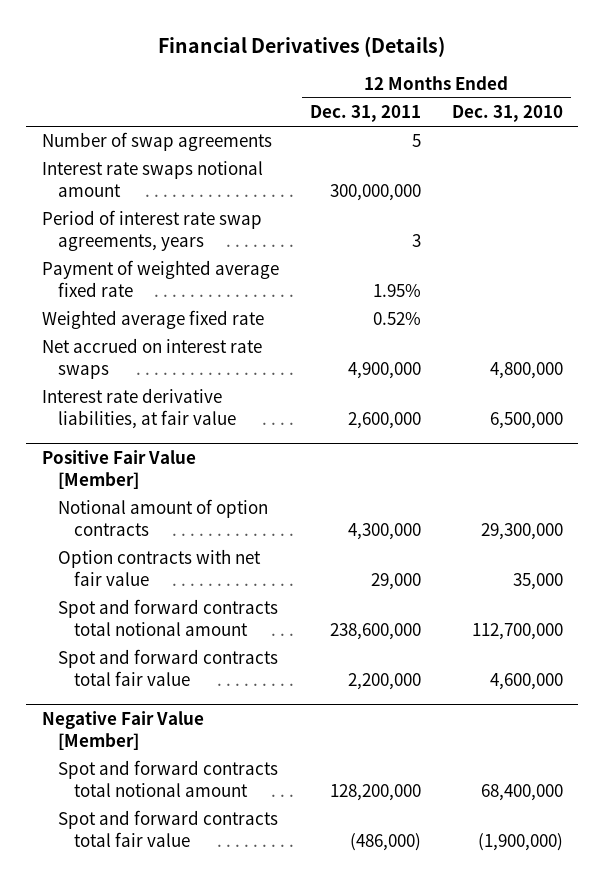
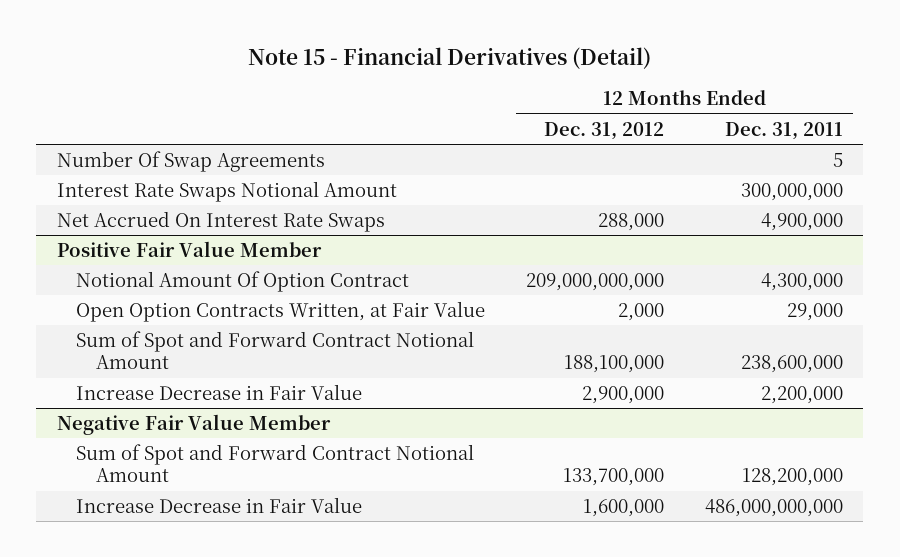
- Financial Derivatives (Details)
+ Note 15 - Financial Derivatives (Detail)
- | 12 Months Ended Dec. 31, 2011 | 12 Months Ended Dec. 31, 2010
+ | 12 Months Ended Dec. 31, 2012 | 12 Months Ended Dec. 31, 2011
- Number of swap agreements | 5 |
- Interest rate swaps notional amount | 300,000,000 |
- Period of interest rate swap agreements, years | 3 |
- Payment of weighted average fixed rate | 1.95% |
- Weighted average fixed rate | 0.52% |
- Net accrued on interest rate swaps | 4,900,000 | 4,800,000
- Interest rate derivative liabilities, at fair value | 2,600,000 | 6,500,000
- Positive Fair Value [Member]
- Notional amount of option contracts | 4,300,000 | 29,300,000
- Option contracts with net fair value | 29,000 | 35,000
- Spot and forward contracts total notional amount | 238,600,000 | 112,700,000
- Spot and forward contracts total fair value | 2,200,000 | 4,600,000
- Negative Fair Value [Member]
- Spot and forward contracts total notional amount | 128,200,000 | 68,400,000
- Spot and forward contracts total fair value | (486,000) | (1,900,000)
+ Number Of Swap Agreements | | 5
+ Interest Rate Swaps Notional Amount | | 300,000,000
+ Net Accrued On Interest Rate Swaps | 288,000 | 4,900,000
+ Positive Fair Value Member
+ Notional Amount Of Option Contract | 209,000,000,000 | 4,300,000
+ Open Option Contracts Written, at Fair Value | 2,000 | 29,000
+ Sum of Spot and Forward Contract Notional Amount | 188,100,000 | 238,600,000
+ Increase Decrease in Fair Value | 2,900,000 | 2,200,000
+ Negative Fair Value Member
+ Sum of Spot and Forward Contract Notional Amount | 133,700,000 | 128,200,000
+ Increase Decrease in Fair Value | 1,600,000 | 486,000,000,000

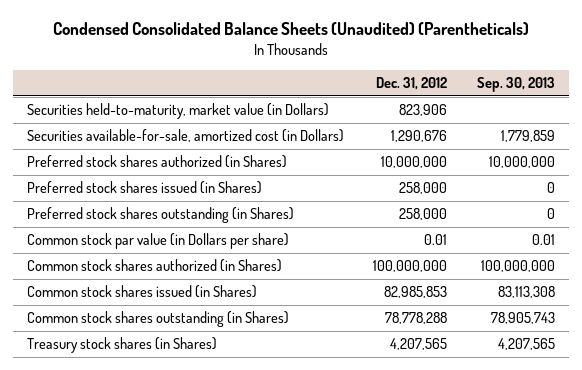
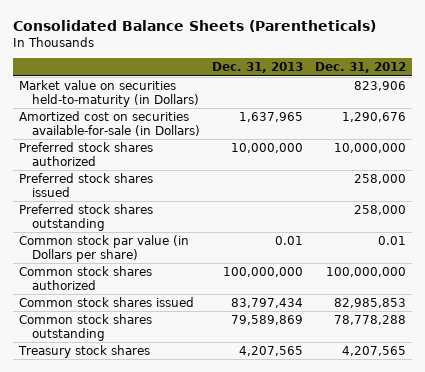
- Condensed Consolidated Balance Sheets (Unaudited) (Parentheticals)
+ Consolidated Balance Sheets (Parentheticals)
- | Dec. 31, 2012 | Sep. 30, 2013
+ | Dec. 31, 2013 | Dec. 31, 2012
- Securities held-to-maturity, market value (in Dollars) | 823,906 |
- Securities available-for-sale, amortized cost (in Dollars) | 1,290,676 | 1,779,859
- Preferred stock shares authorized (in Shares) | 10,000,000 | 10,000,000
- Preferred stock shares issued (in Shares) | 258,000 | 0
- Preferred stock shares outstanding (in Shares) | 258,000 | 0
+ Market value on securities held-to-maturity (in Dollars) | | 823,906
+ Amortized cost on securities available-for-sale (in Dollars) | 1,637,965 | 1,290,676
+ Preferred stock shares authorized | 10,000,000 | 10,000,000
+ Preferred stock shares issued | | 258,000
+ Preferred stock shares outstanding | | 258,000
- Common stock shares authorized (in Shares) | 100,000,000 | 100,000,000
- Common stock shares issued (in Shares) | 82,985,853 | 83,113,308
- Common stock shares outstanding (in Shares) | 78,778,288 | 78,905,743
- Treasury stock shares (in Shares) | 4,207,565 | 4,207,565
+ Common stock shares authorized | 100,000,000 | 100,000,000
+ Common stock shares issued | 83,797,434 | 82,985,853
+ Common stock shares outstanding | 79,589,869 | 78,778,288
+ Treasury stock shares | 4,207,565 | 4,207,565

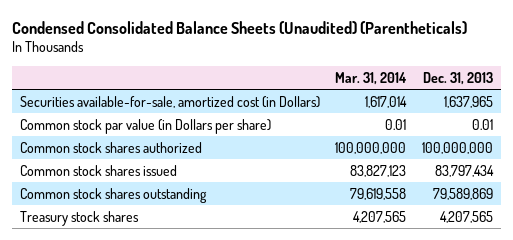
- Consolidated Balance Sheets (Parentheticals)
+ Condensed Consolidated Balance Sheets (Unaudited) (Parentheticals)
- | Dec. 31, 2013 | Dec. 31, 2012
+ | Mar. 31, 2014 | Dec. 31, 2013
- Market value on securities held-to-maturity (in Dollars) | | 823,906
- Amortized cost on securities available-for-sale (in Dollars) | 1,637,965 | 1,290,676
- Preferred stock shares authorized | 10,000,000 | 10,000,000
- Preferred stock shares issued | | 258,000
- Preferred stock shares outstanding | | 258,000
+ Securities available-for-sale, amortized cost (in Dollars) | 1,617,014 | 1,637,965

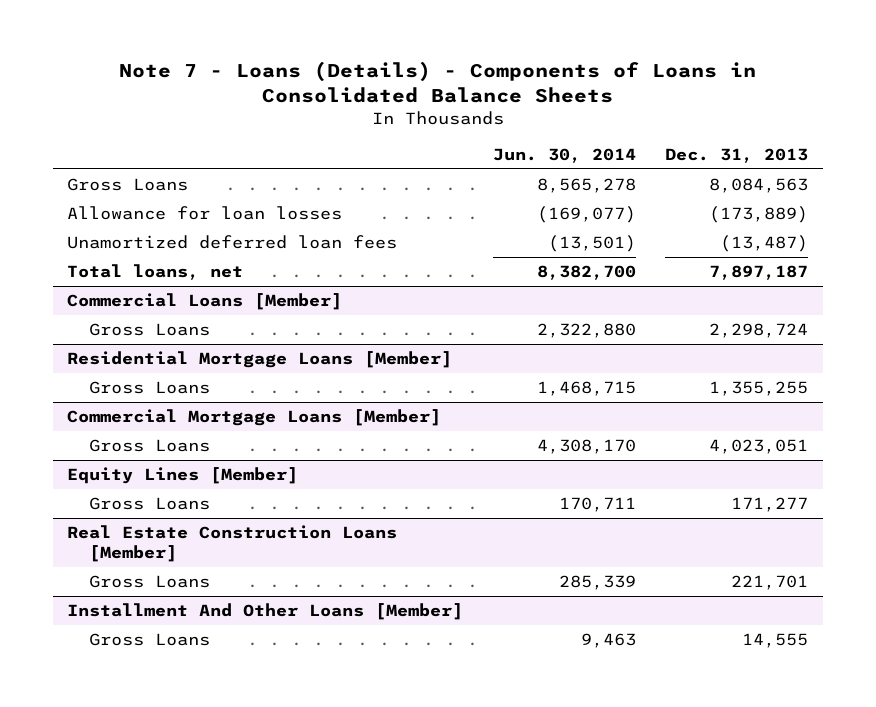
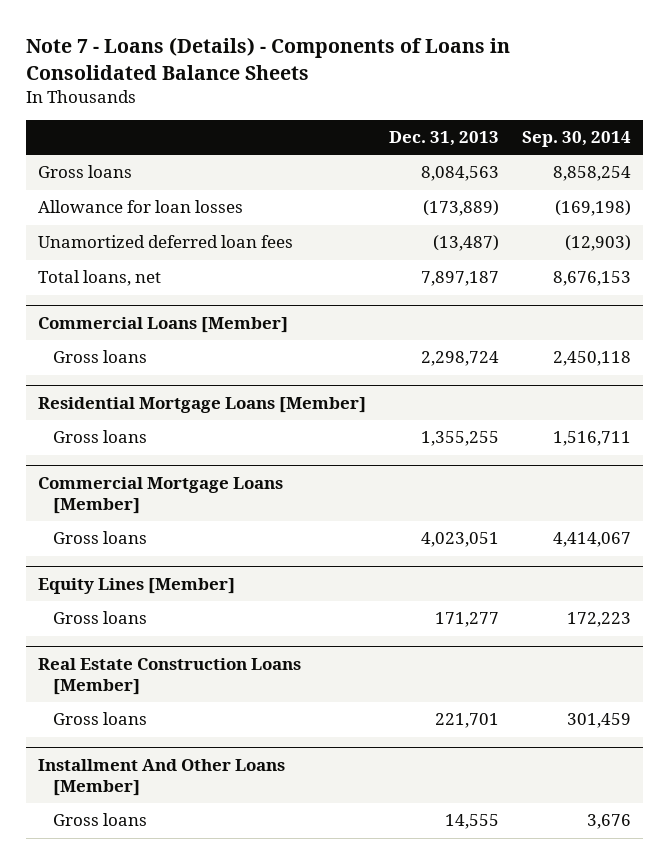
- | Jun. 30, 2014 | Dec. 31, 2013
+ | Dec. 31, 2013 | Sep. 30, 2014
- Gross Loans | 8,565,278 | 8,084,563
+ Gross loans | 8,084,563 | 8,858,254
@ Commercial Loans [Member]
- Gross Loans | 2,322,880 | 2,298,724
+ Gross loans | 2,298,724 | 2,450,118
@ Residential Mortgage Loans [Member]
- Gross Loans | 1,468,715 | 1,355,255
+ Gross loans | 1,355,255 | 1,516,711
@ Commercial Mortgage Loans [Member]
- Gross Loans | 4,308,170 | 4,023,051
+ Gross loans | 4,023,051 | 4,414,067
@ Equity Lines [Member]
- Gross Loans | 170,711 | 171,277
+ Gross loans | 171,277 | 172,223
@ Real Estate Construction Loans [Member]
- Gross Loans | 285,339 | 221,701
+ Gross loans | 221,701 | 301,459
@ Installment And Other Loans [Member]
- Gross Loans | 9,463 | 14,555
+ Gross loans | 14,555 | 3,676

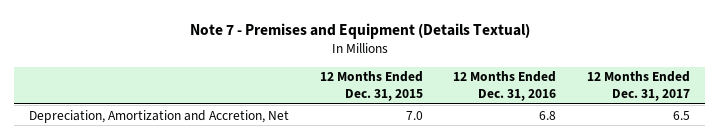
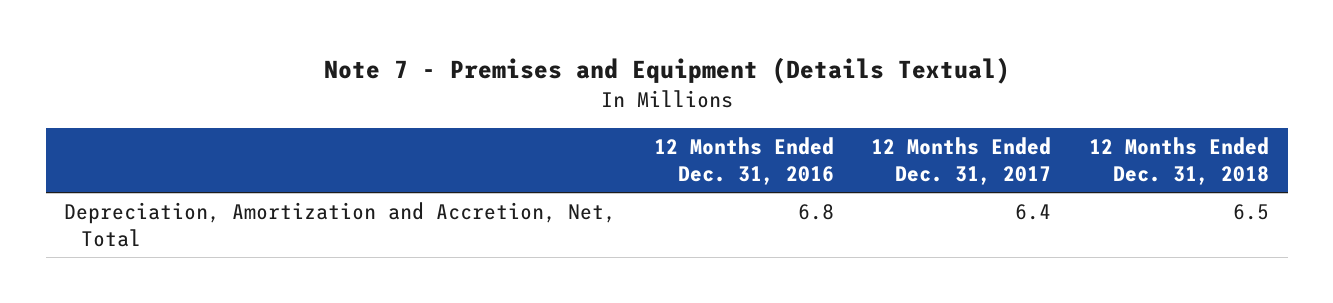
- | 12 Months Ended Dec. 31, 2015 | 12 Months Ended Dec. 31, 2016 | 12 Months Ended Dec. 31, 2017
+ | 12 Months Ended Dec. 31, 2016 | 12 Months Ended Dec. 31, 2017 | 12 Months Ended Dec. 31, 2018
- Depreciation, Amortization and Accretion, Net | 7.0 | 6.8 | 6.5
+ Depreciation, Amortization and Accretion, Net, Total | 6.8 | 6.4 | 6.5

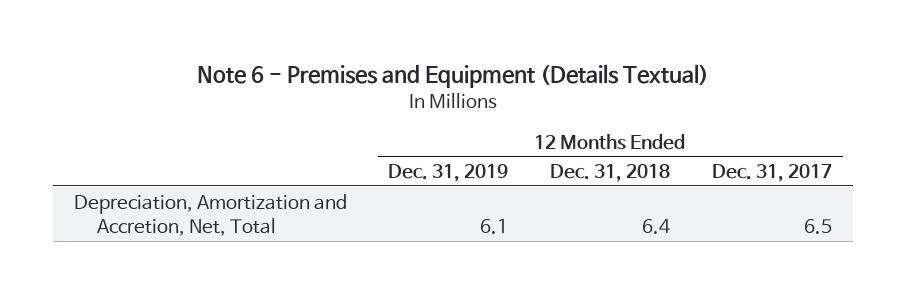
- Note 7 - Premises and Equipment (Details Textual)
+ Note 6 - Premises and Equipment (Details Textual)
- | 12 Months Ended Dec. 31, 2016 | 12 Months Ended Dec. 31, 2017 | 12 Months Ended Dec. 31, 2018
+ | 12 Months Ended Dec. 31, 2019 | 12 Months Ended Dec. 31, 2018 | 12 Months Ended Dec. 31, 2017
- Depreciation, Amortization and Accretion, Net, Total | 6.8 | 6.4 | 6.5
+ Depreciation, Amortization and Accretion, Net, Total | 6.1 | 6.4 | 6.5

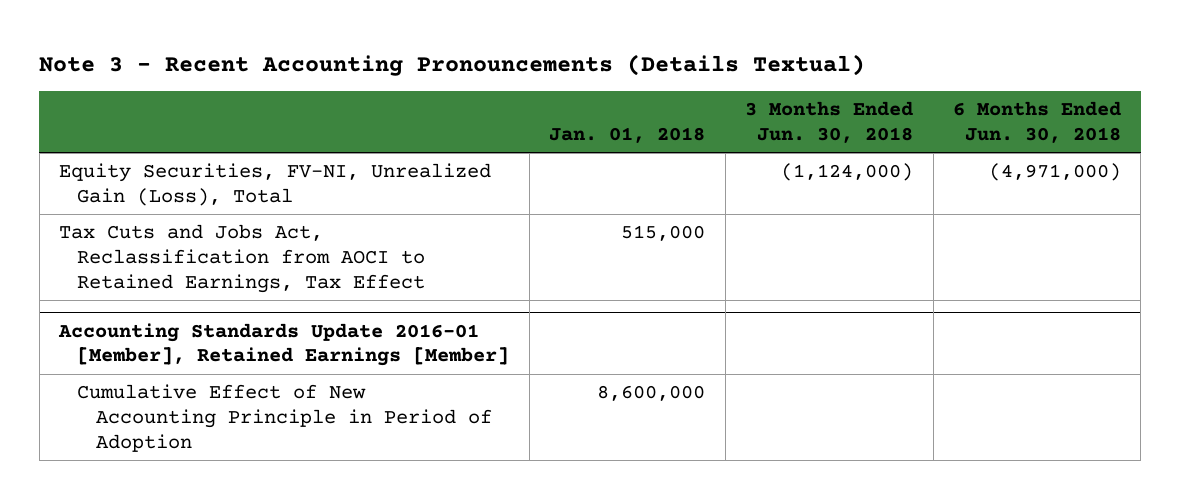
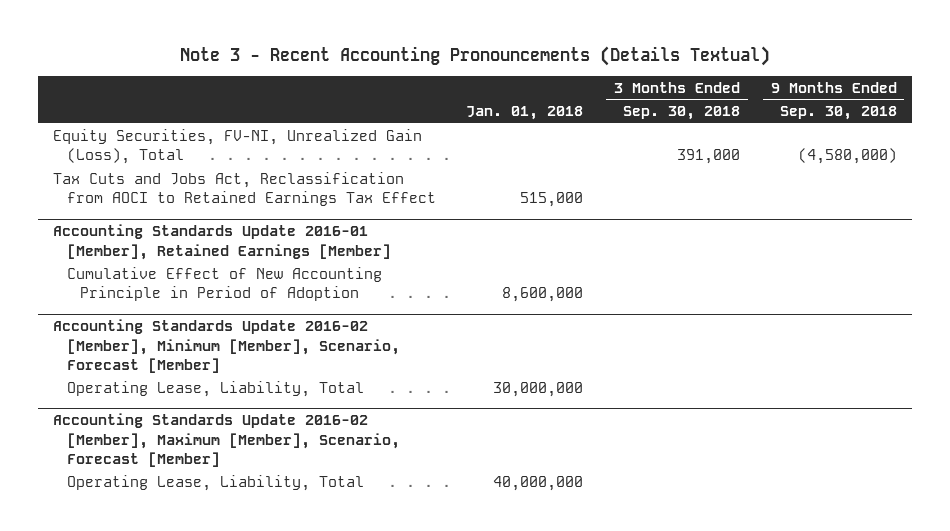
- | Jan. 01, 2018 | 3 Months Ended Jun. 30, 2018 | 6 Months Ended Jun. 30, 2018
+ | Jan. 01, 2018 | 3 Months Ended Sep. 30, 2018 | 9 Months Ended Sep. 30, 2018
- Tax Cuts and Jobs Act, Reclassification from AOCI to Retained Earnings, Tax Effect | 515,000 | |
+ Tax Cuts and Jobs Act, Reclassification from AOCI to Retained Earnings Tax Effect | 515,000 | |
+ Accounting Standards Update 2016-02 [Member], Minimum [Member], Scenario, Forecast [Member]
+ Operating Lease, Liability, Total | 30,000,000 | |
+ Accounting Standards Update 2016-02 [Member], Maximum [Member], Scenario, Forecast [Member]
+ Operating Lease, Liability, Total | 40,000,000 | |

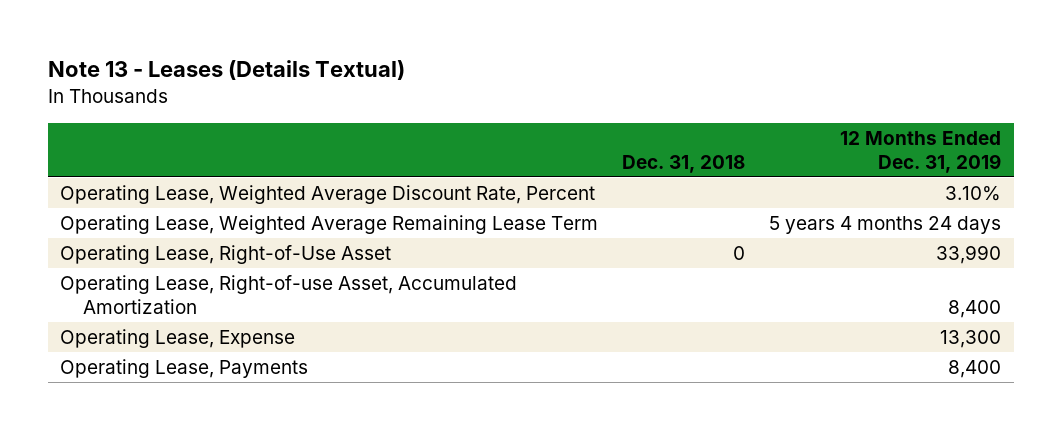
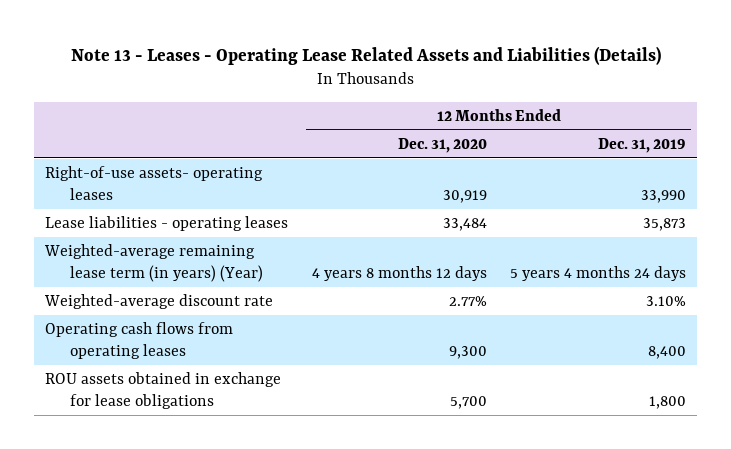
- Note 13 - Leases (Details Textual)
+ Note 13 - Leases - Operating Lease Related Assets and Liabilities (Details)
- | Dec. 31, 2018 | 12 Months Ended Dec. 31, 2019
+ | 12 Months Ended Dec. 31, 2020 | 12 Months Ended Dec. 31, 2019
- Operating Lease, Weighted Average Discount Rate, Percent | | 3.10%
- Operating Lease, Weighted Average Remaining Lease Term | | 5 years 4 months 24 days
- Operating Lease, Right-of-Use Asset | 0 | 33,990
- Operating Lease, Right-of-use Asset, Accumulated Amortization | | 8,400
- Operating Lease, Expense | | 13,300
- Operating Lease, Payments | | 8,400
+ Right-of-use assets- operating leases | 30,919 | 33,990
+ Lease liabilities - operating leases | 33,484 | 35,873
+ Weighted-average remaining lease term (in years) (Year) | 4 years 8 months 12 days | 5 years 4 months 24 days
+ Weighted-average discount rate | 2.77% | 3.10%
+ Operating cash flows from operating leases | 9,300 | 8,400
+ ROU assets obtained in exchange for lease obligations | 5,700 | 1,800

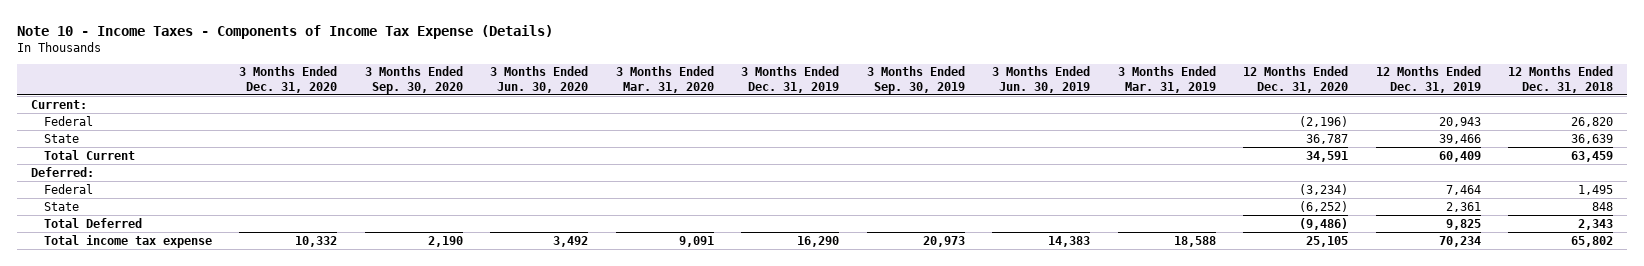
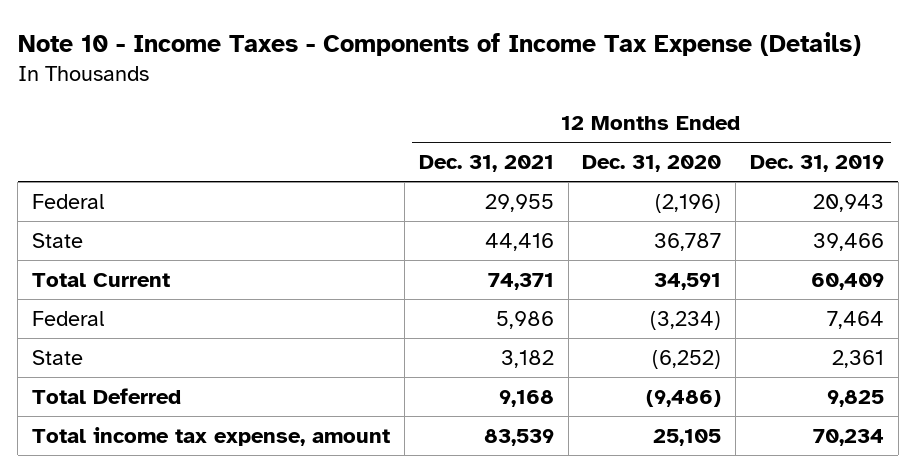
- | 3 Months Ended Dec. 31, 2020 | 3 Months Ended Sep. 30, 2020 | 3 Months Ended Jun. 30, 2020 | 3 Months Ended Mar. 31, 2020 | 3 Months Ended Dec. 31, 2019 | 3 Months Ended Sep. 30, 2019 | 3 Months Ended Jun. 30, 2019 | 3 Months Ended Mar. 31, 2019 | 12 Months Ended Dec. 31, 2020 | 12 Months Ended Dec. 31, 2019 | 12 Months Ended Dec. 31, 2018
+ | 12 Months Ended Dec. 31, 2021 | 12 Months Ended Dec. 31, 2020 | 12 Months Ended Dec. 31, 2019
- Current:
- Deferred:
- Total income tax expense | 10,332 | 2,190 | 3,492 | 9,091 | 16,290 | 20,973 | 14,383 | 18,588 | 25,105 | 70,234 | 65,802
+ Total income tax expense, amount | 83,539 | 25,105 | 70,234

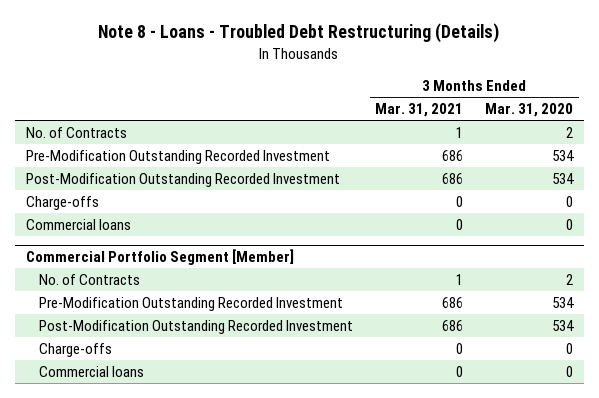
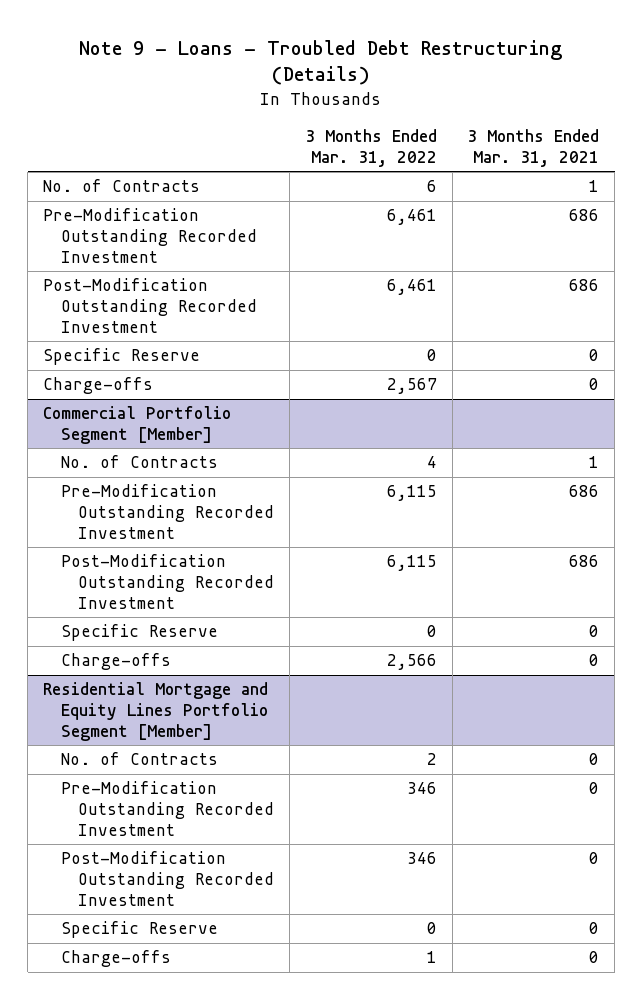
- Note 8 - Loans - Troubled Debt Restructuring (Details)
+ Note 9 - Loans - Troubled Debt Restructuring (Details)
- | 3 Months Ended Mar. 31, 2021 | 3 Months Ended Mar. 31, 2020
+ | 3 Months Ended Mar. 31, 2022 | 3 Months Ended Mar. 31, 2021
+ Specific Reserve | 0 | 0
- Commercial loans | 0 | 0
@ Commercial Portfolio Segment [Member]
+ Specific Reserve | 0 | 0
- Commercial loans | 0 | 0
+ Residential Mortgage and Equity Lines Portfolio Segment [Member]
+ No. of Contracts | 2 | 0
+ Pre-Modification Outstanding Recorded Investment | 346 | 0
+ Post-Modification Outstanding Recorded Investment | 346 | 0
+ Specific Reserve | 0 | 0
+ Charge-offs | 1 | 0

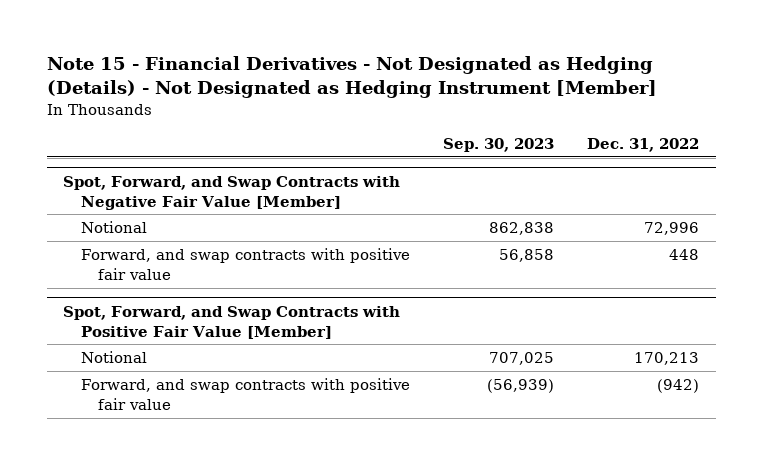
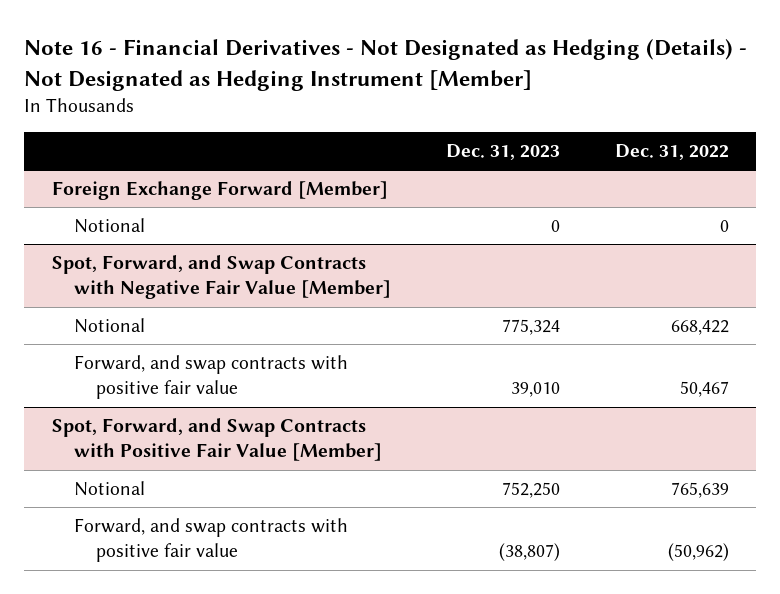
- Note 15 - Financial Derivatives - Not Designated as Hedging (Details) - Not Designated as Hedging Instrument [Member]
+ Note 16 - Financial Derivatives - Not Designated as Hedging (Details) - Not Designated as Hedging Instrument [Member]
- | Sep. 30, 2023 | Dec. 31, 2022
+ | Dec. 31, 2023 | Dec. 31, 2022
+ Foreign Exchange Forward [Member]
+ Notional | 0 | 0
@ Spot, Forward, and Swap Contracts with Negative Fair Value [Member]
- Notional | 862,838 | 72,996
- Forward, and swap contracts with positive fair value | 56,858 | 448
+ Notional | 775,324 | 668,422
+ Forward, and swap contracts with positive fair value | 39,010 | 50,467
@ Spot, Forward, and Swap Contracts with Positive Fair Value [Member]
- Notional | 707,025 | 170,213
- Forward, and swap contracts with positive fair value | (56,939) | (942)
+ Notional | 752,250 | 765,639
+ Forward, and swap contracts with positive fair value | (38,807) | (50,962)

